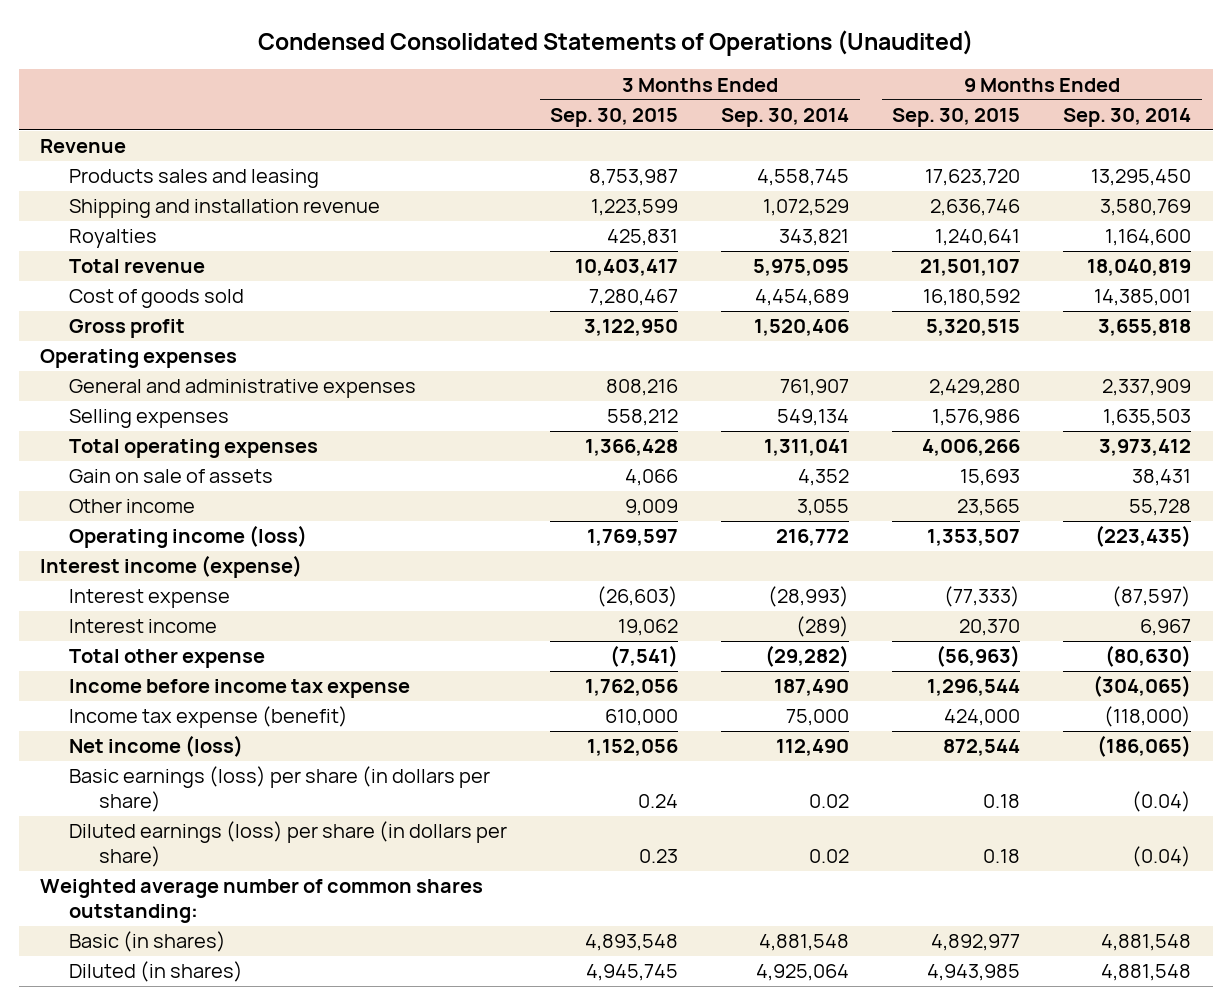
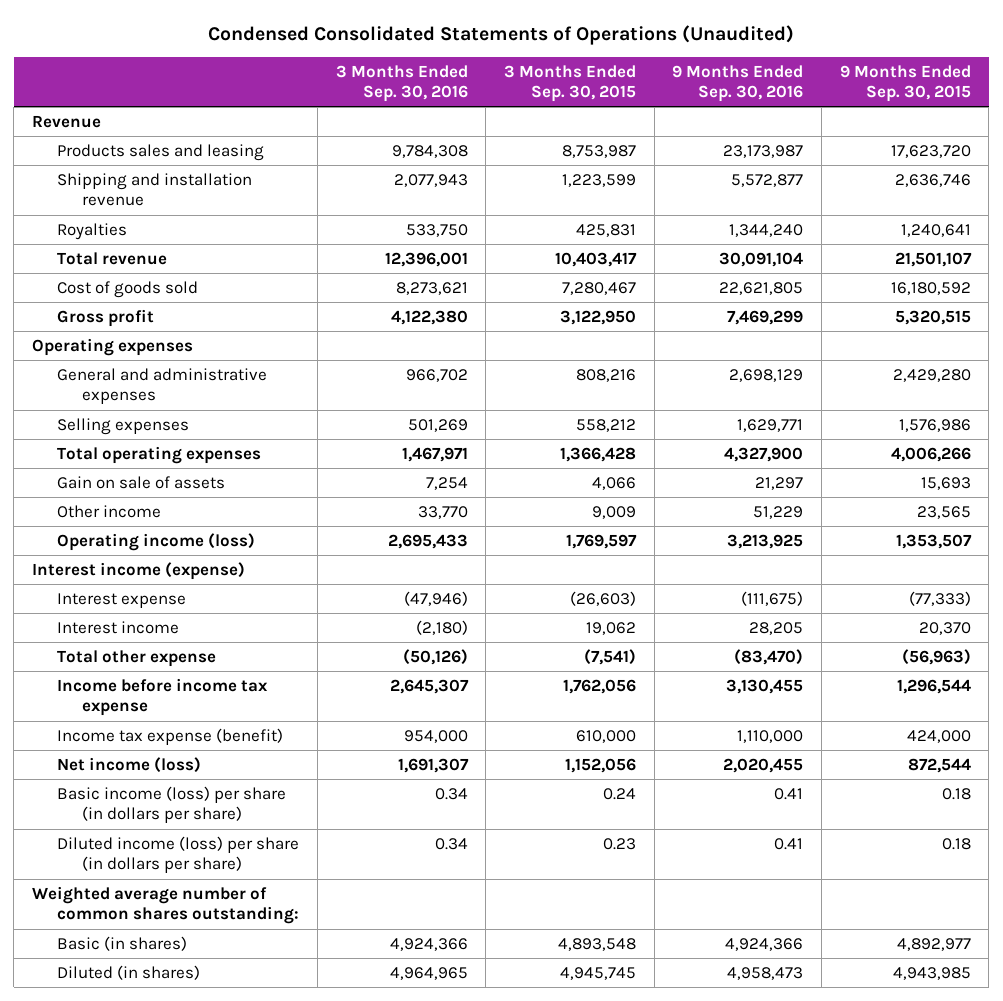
- | 3 Months Ended Sep. 30, 2015 | 3 Months Ended Sep. 30, 2014 | 9 Months Ended Sep. 30, 2015 | 9 Months Ended Sep. 30, 2014
+ | 3 Months Ended Sep. 30, 2016 | 3 Months Ended Sep. 30, 2015 | 9 Months Ended Sep. 30, 2016 | 9 Months Ended Sep. 30, 2015
- Basic earnings (loss) per share (in dollars per share) | 0.24 | 0.02 | 0.18 | (0.04)
- Diluted earnings (loss) per share (in dollars per share) | 0.23 | 0.02 | 0.18 | (0.04)
+ Basic income (loss) per share (in dollars per share) | 0.34 | 0.24 | 0.41 | 0.18
+ Diluted income (loss) per share (in dollars per share) | 0.34 | 0.23 | 0.41 | 0.18

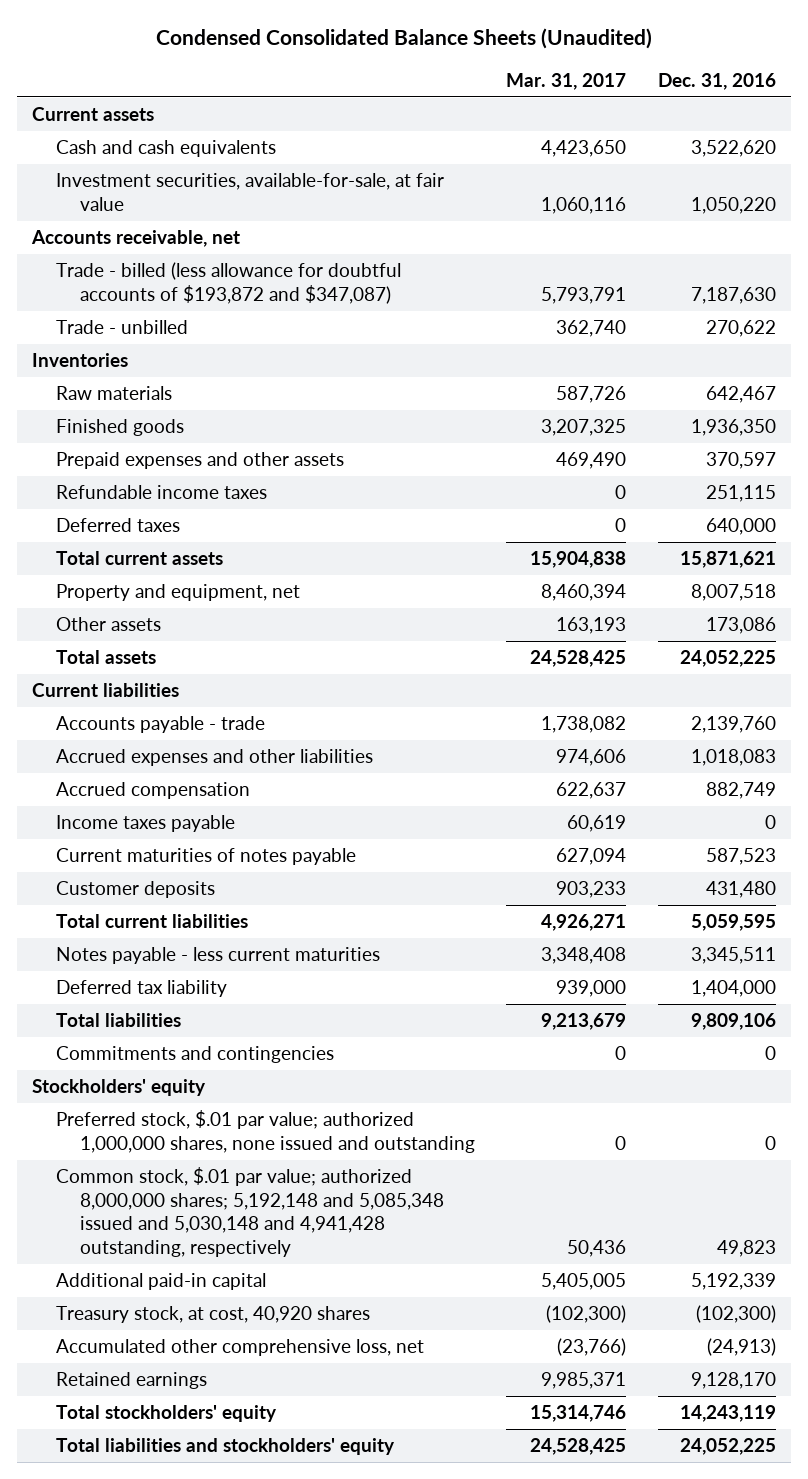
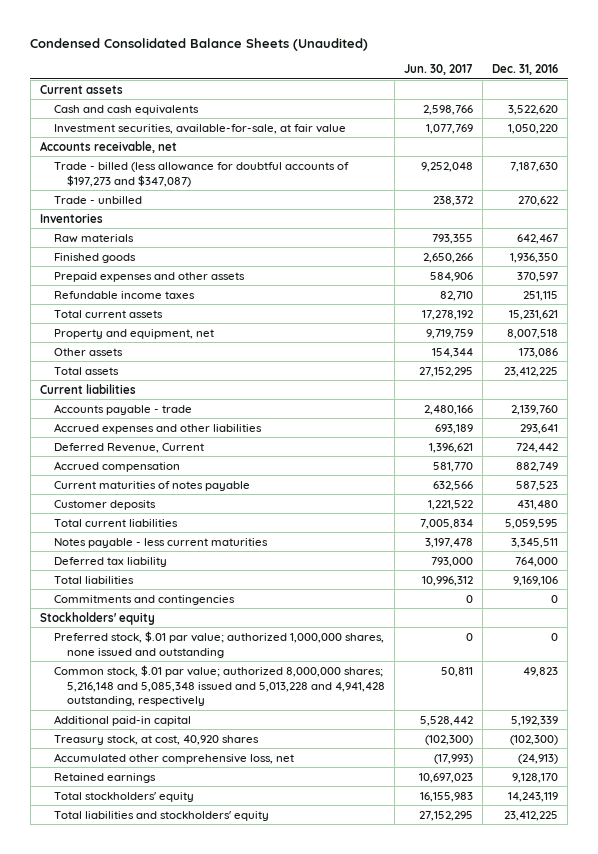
- | Mar. 31, 2017 | Dec. 31, 2016
+ | Jun. 30, 2017 | Dec. 31, 2016
- Trade - billed (less allowance for doubtful accounts of $193,872 and $347,087) | 5,793,791 | 7,187,630
+ Trade - billed (less allowance for doubtful accounts of $197,273 and $347,087) | 9,252,048 | 7,187,630
- Deferred taxes | 0 | 640,000
- Total current assets | 15,904,838 | 15,871,621
+ Total current assets | 17,278,192 | 15,231,621
- Total assets | 24,528,425 | 24,052,225
+ Total assets | 27,152,295 | 23,412,225
- Accrued expenses and other liabilities | 974,606 | 1,018,083
+ Accrued expenses and other liabilities | 693,189 | 293,641
+ Deferred Revenue, Current | 1,396,621 | 724,442
- Income taxes payable | 60,619 | 0
- Deferred tax liability | 939,000 | 1,404,000
- Total liabilities | 9,213,679 | 9,809,106
+ Deferred tax liability | 793,000 | 764,000
+ Total liabilities | 10,996,312 | 9,169,106
- Common stock, $.01 par value; authorized 8,000,000 shares; 5,192,148 and 5,085,348 issued and 5,030,148 and 4,941,428 outstanding, respectively | 50,436 | 49,823
+ Common stock, $.01 par value; authorized 8,000,000 shares; 5,216,148 and 5,085,348 issued and 5,013,228 and 4,941,428 outstanding, respectively | 50,811 | 49,823
- Total liabilities and stockholders' equity | 24,528,425 | 24,052,225
+ Total liabilities and stockholders' equity | 27,152,295 | 23,412,225

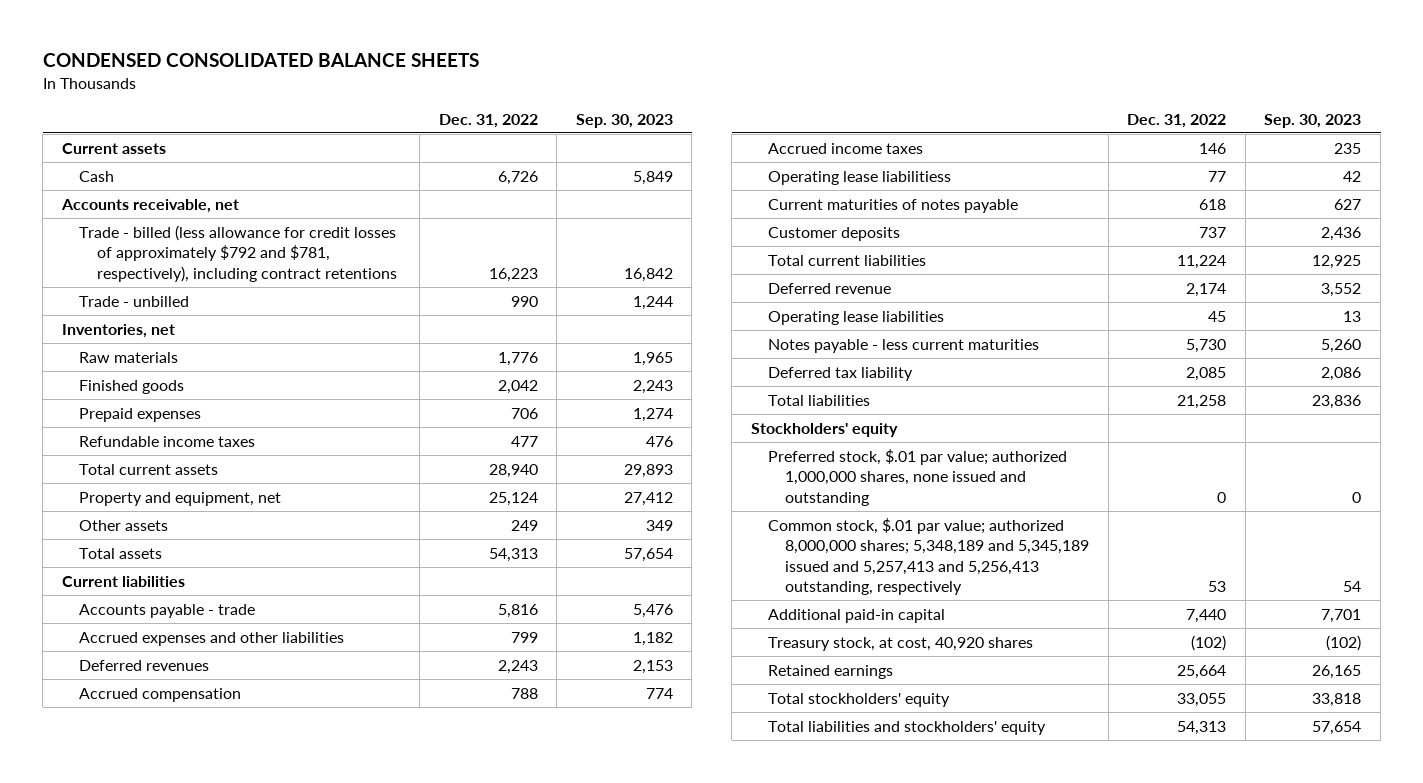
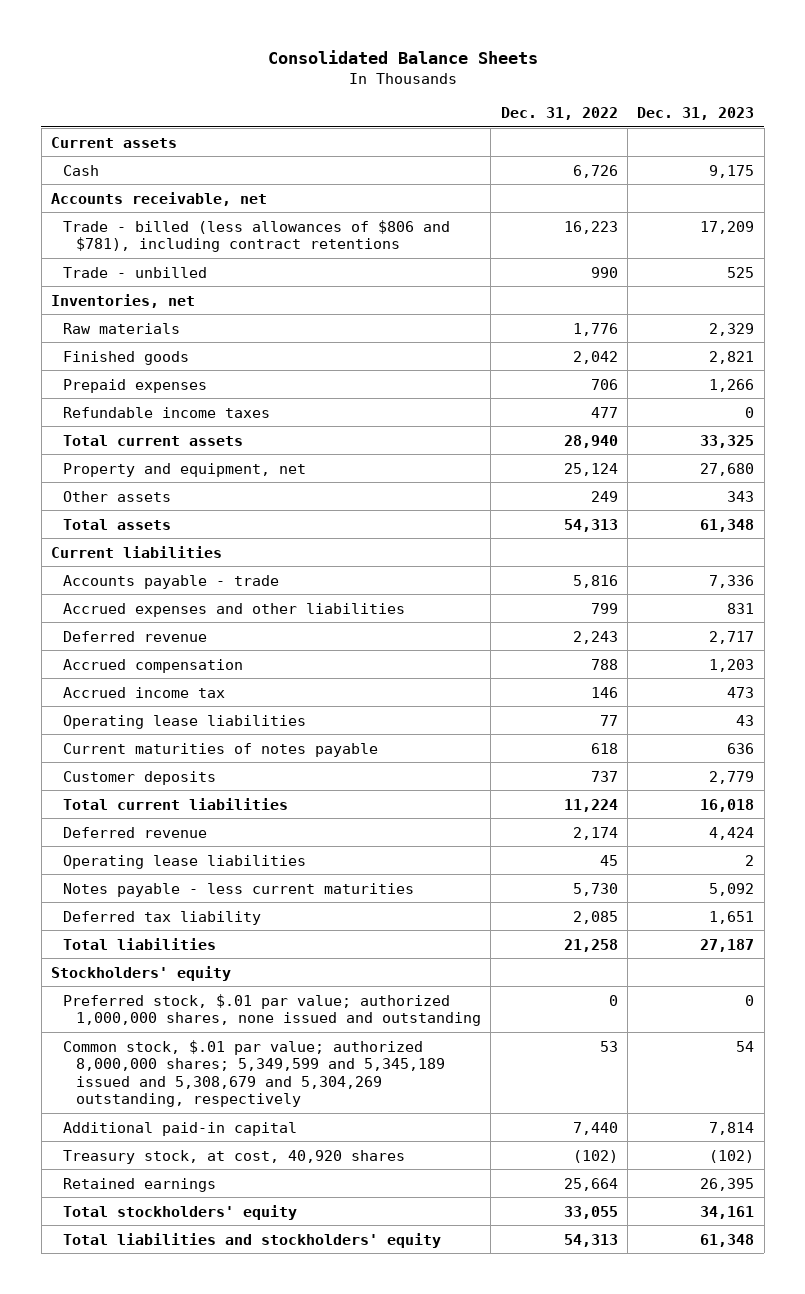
- CONDENSED CONSOLIDATED BALANCE SHEETS
+ Consolidated Balance Sheets
- | Dec. 31, 2022 | Sep. 30, 2023
+ | Dec. 31, 2022 | Dec. 31, 2023
- Trade - billed (less allowance for credit losses of approximately $792 and $781, respectively), including contract retentions | 16,223 | 16,842
+ Trade - billed (less allowances of $806 and $781), including contract retentions | 16,223 | 17,209
- Deferred revenues | 2,243 | 2,153
+ Deferred revenue | 2,243 | 2,717
- Accrued income taxes | 146 | 235
- Operating lease liabilitiess | 77 | 42
+ Accrued income tax | 146 | 473
+ Operating lease liabilities | 77 | 43
- Common stock, $.01 par value; authorized 8,000,000 shares; 5,348,189 and 5,345,189 issued and 5,257,413 and 5,256,413 outstanding, respectively | 53 | 54
+ Common stock, $.01 par value; authorized 8,000,000 shares; 5,349,599 and 5,345,189 issued and 5,308,679 and 5,304,269 outstanding, respectively | 53 | 54

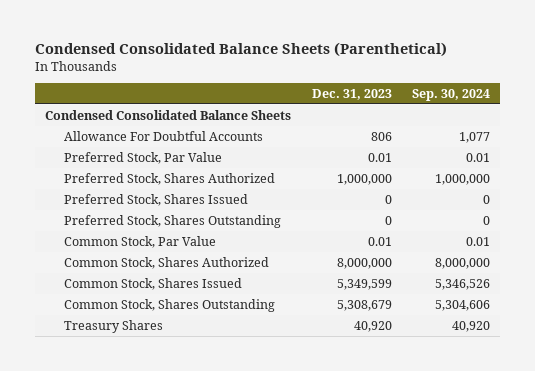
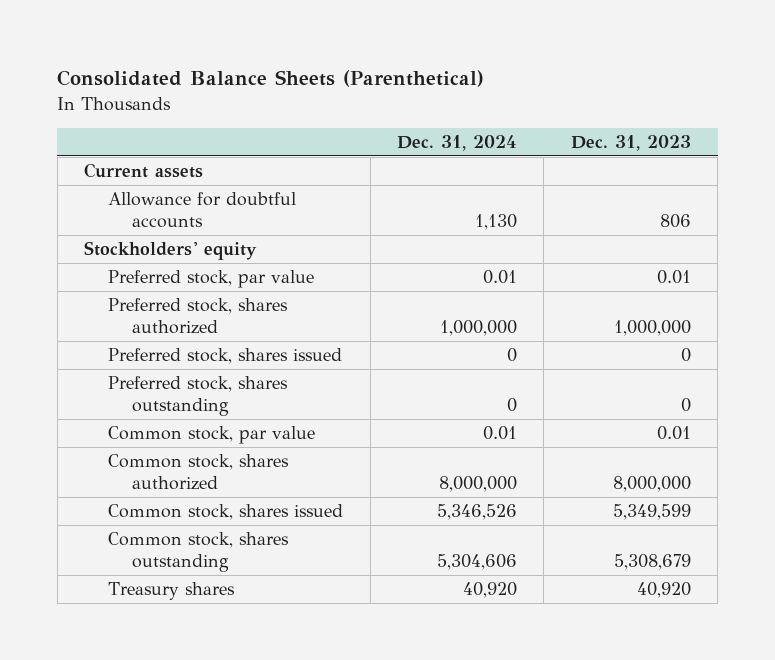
- Condensed Consolidated Balance Sheets (Parenthetical)
+ Consolidated Balance Sheets (Parenthetical)
- | Dec. 31, 2023 | Sep. 30, 2024
+ | Dec. 31, 2024 | Dec. 31, 2023
- Condensed Consolidated Balance Sheets
- Allowance For Doubtful Accounts | 806 | 1,077
- Preferred Stock, Par Value | 0.01 | 0.01
- Preferred Stock, Shares Authorized | 1,000,000 | 1,000,000
- Preferred Stock, Shares Issued | 0 | 0
- Preferred Stock, Shares Outstanding | 0 | 0
- Common Stock, Par Value | 0.01 | 0.01
- Common Stock, Shares Authorized | 8,000,000 | 8,000,000
- Common Stock, Shares Issued | 5,349,599 | 5,346,526
- Common Stock, Shares Outstanding | 5,308,679 | 5,304,606
- Treasury Shares | 40,920 | 40,920
+ Current assets
+ Allowance for doubtful accounts | 1,130 | 806
+ Stockholders' equity
+ Preferred stock, par value | 0.01 | 0.01
+ Preferred stock, shares authorized | 1,000,000 | 1,000,000
+ Preferred stock, shares issued | 0 | 0
+ Preferred stock, shares outstanding | 0 | 0
+ Common stock, par value | 0.01 | 0.01
+ Common stock, shares authorized | 8,000,000 | 8,000,000
+ Common stock, shares issued | 5,346,526 | 5,349,599
+ Common stock, shares outstanding | 5,304,606 | 5,308,679
+ Treasury shares | 40,920 | 40,920

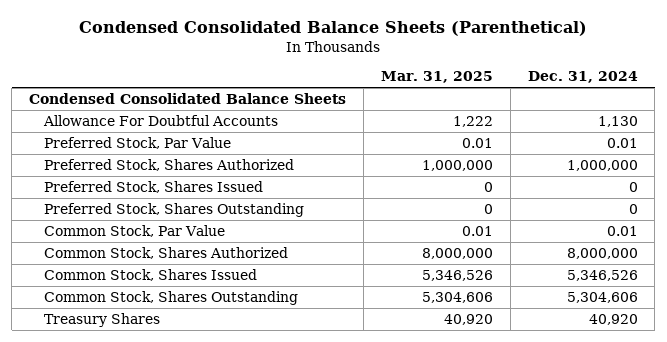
- Consolidated Balance Sheets (Parenthetical)
+ Condensed Consolidated Balance Sheets (Parenthetical)
- | Dec. 31, 2024 | Dec. 31, 2023
+ | Mar. 31, 2025 | Dec. 31, 2024
- Current assets
- Allowance for doubtful accounts | 1,130 | 806
- Stockholders' equity
- Preferred stock, par value | 0.01 | 0.01
- Preferred stock, shares authorized | 1,000,000 | 1,000,000
- Preferred stock, shares issued | 0 | 0
- Preferred stock, shares outstanding | 0 | 0
- Common stock, par value | 0.01 | 0.01
- Common stock, shares authorized | 8,000,000 | 8,000,000
- Common stock, shares issued | 5,346,526 | 5,349,599
- Common stock, shares outstanding | 5,304,606 | 5,308,679
- Treasury shares | 40,920 | 40,920
+ Condensed Consolidated Balance Sheets
+ Allowance For Doubtful Accounts | 1,222 | 1,130
+ Preferred Stock, Par Value | 0.01 | 0.01
+ Preferred Stock, Shares Authorized | 1,000,000 | 1,000,000
+ Preferred Stock, Shares Issued | 0 | 0
+ Preferred Stock, Shares Outstanding | 0 | 0
+ Common Stock, Par Value | 0.01 | 0.01
+ Common Stock, Shares Authorized | 8,000,000 | 8,000,000
+ Common Stock, Shares Issued | 5,346,526 | 5,346,526
+ Common Stock, Shares Outstanding | 5,304,606 | 5,304,606
+ Treasury Shares | 40,920 | 40,920

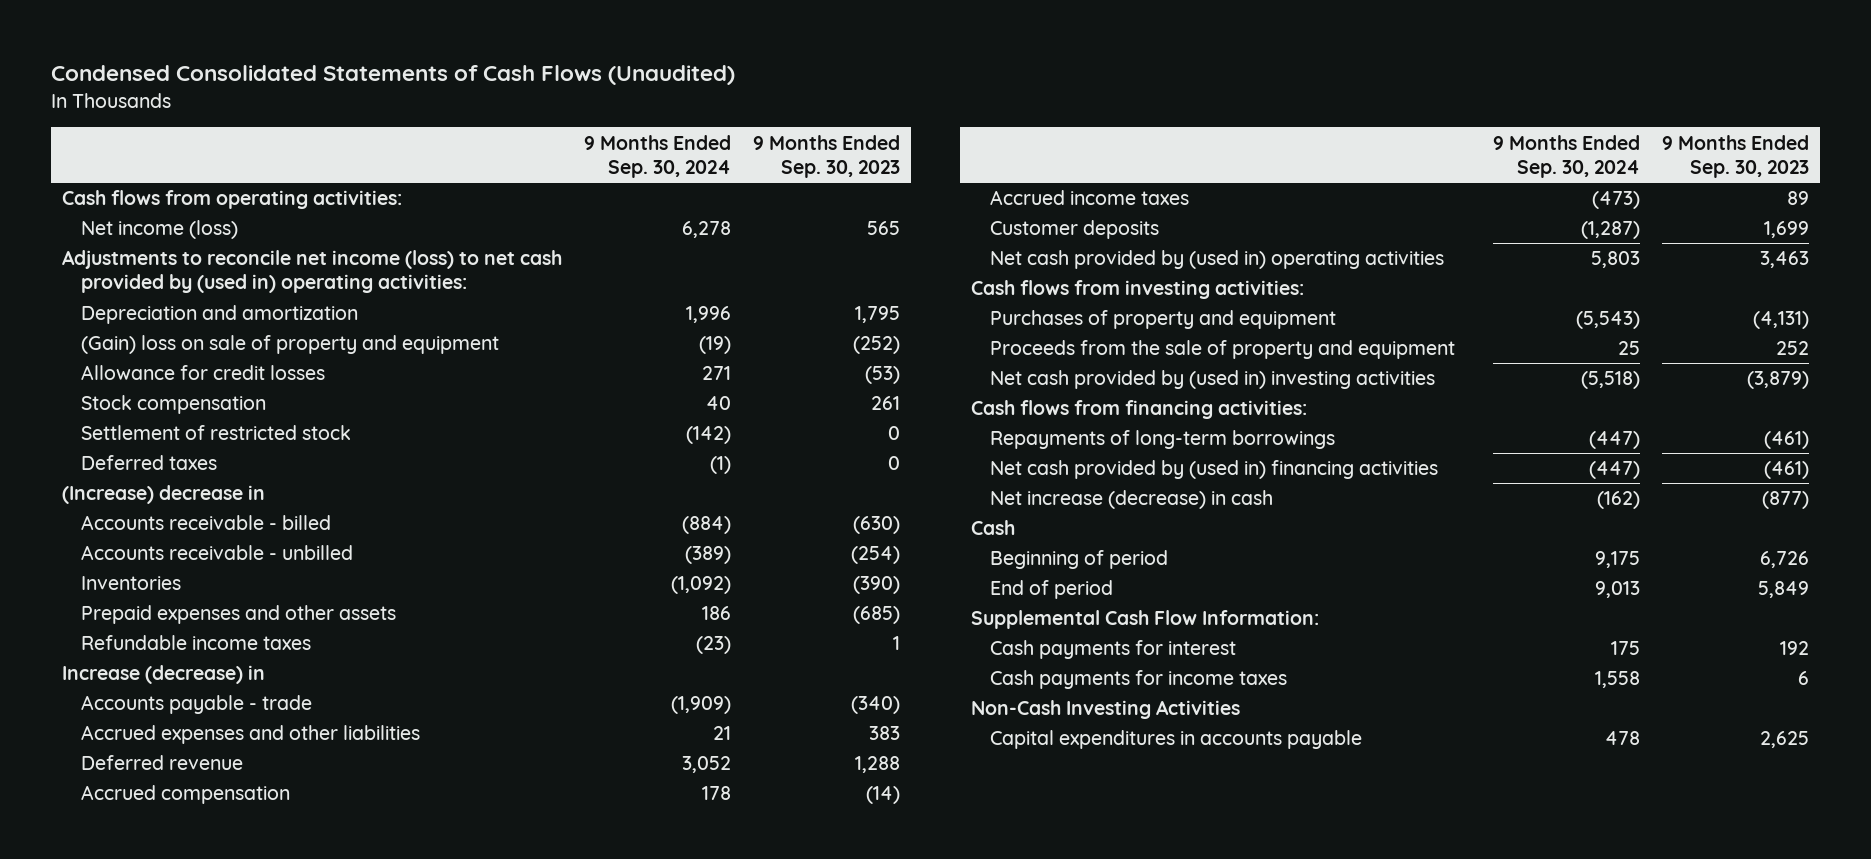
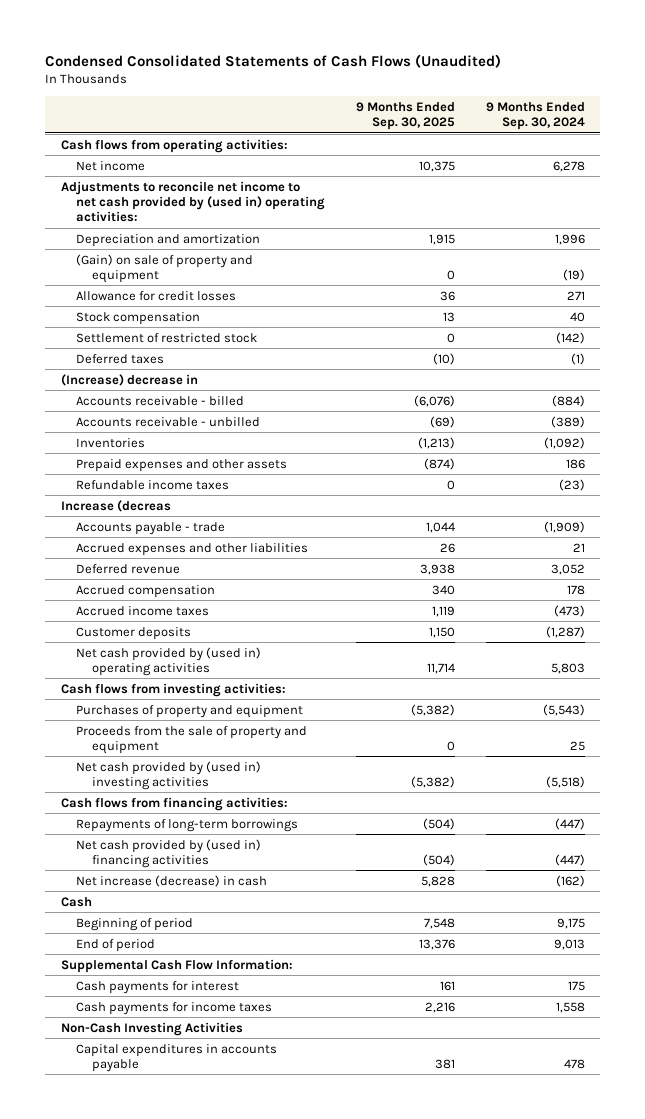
- | 9 Months Ended Sep. 30, 2024 | 9 Months Ended Sep. 30, 2023
+ | 9 Months Ended Sep. 30, 2025 | 9 Months Ended Sep. 30, 2024
- Net income (loss) | 6,278 | 565
- Adjustments to reconcile net income (loss) to net cash provided by (used in) operating activities:
+ Net income | 10,375 | 6,278
+ Adjustments to reconcile net income to net cash provided by (used in) operating activities:
- (Gain) loss on sale of property and equipment | (19) | (252)
+ (Gain) on sale of property and equipment | 0 | (19)
- Increase (decrease) in
+ Increase (decreas

